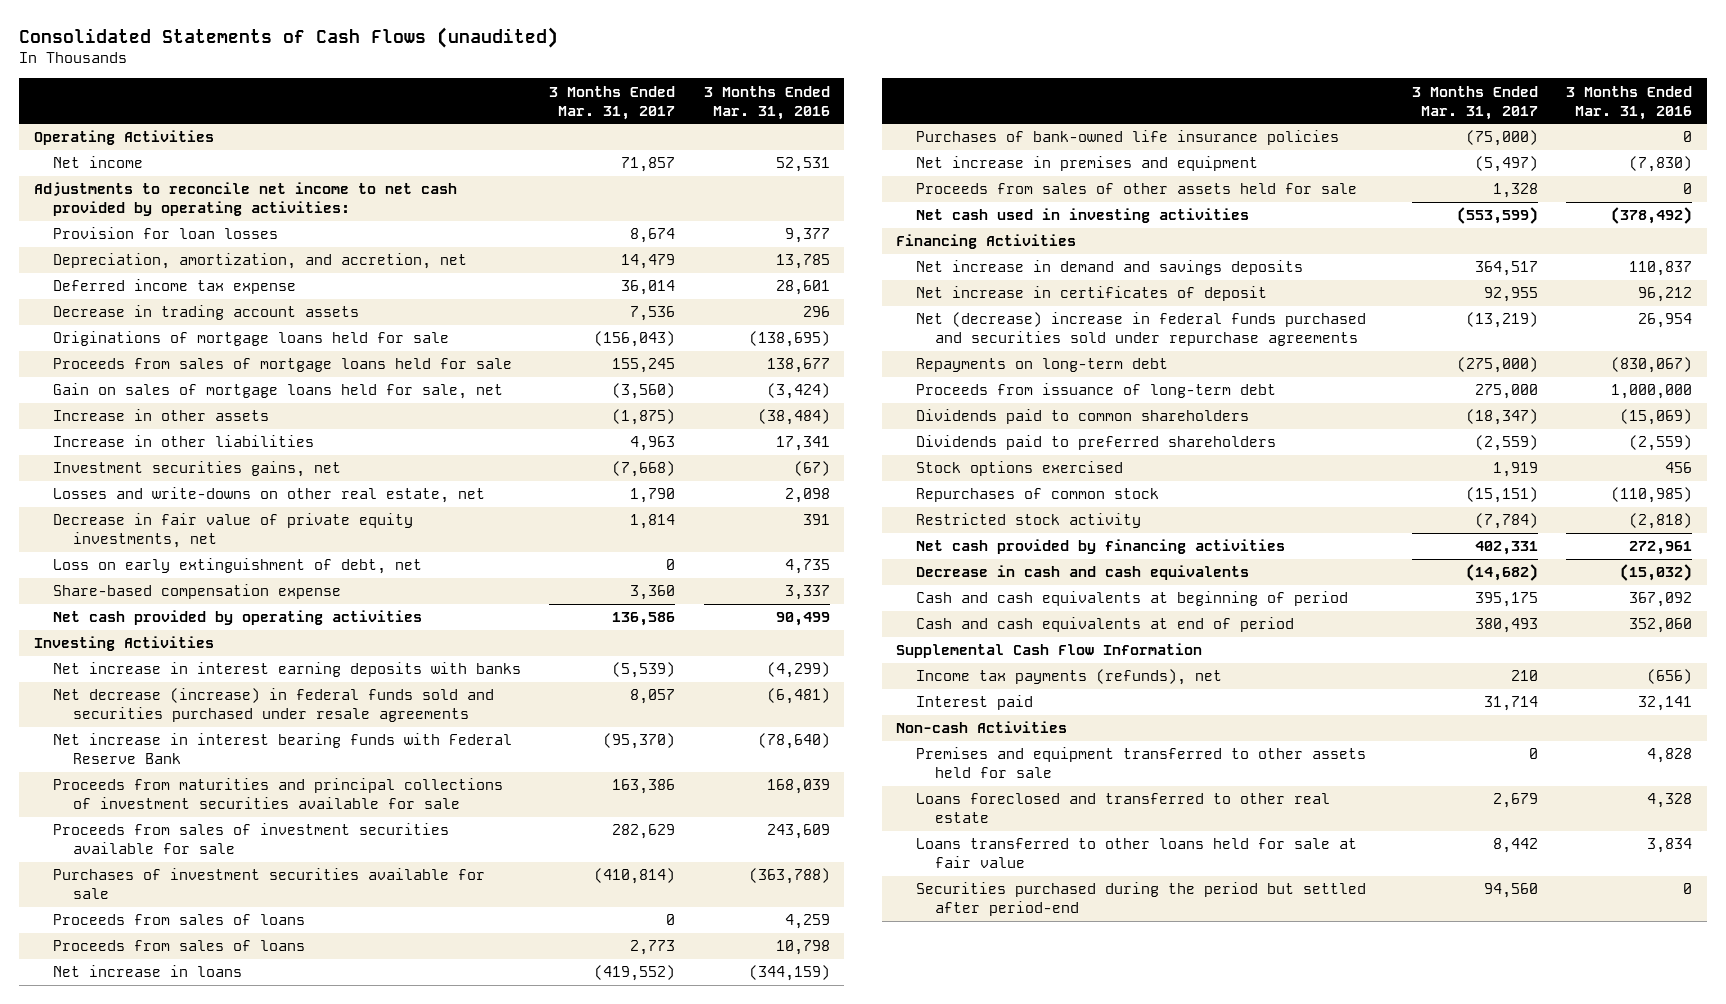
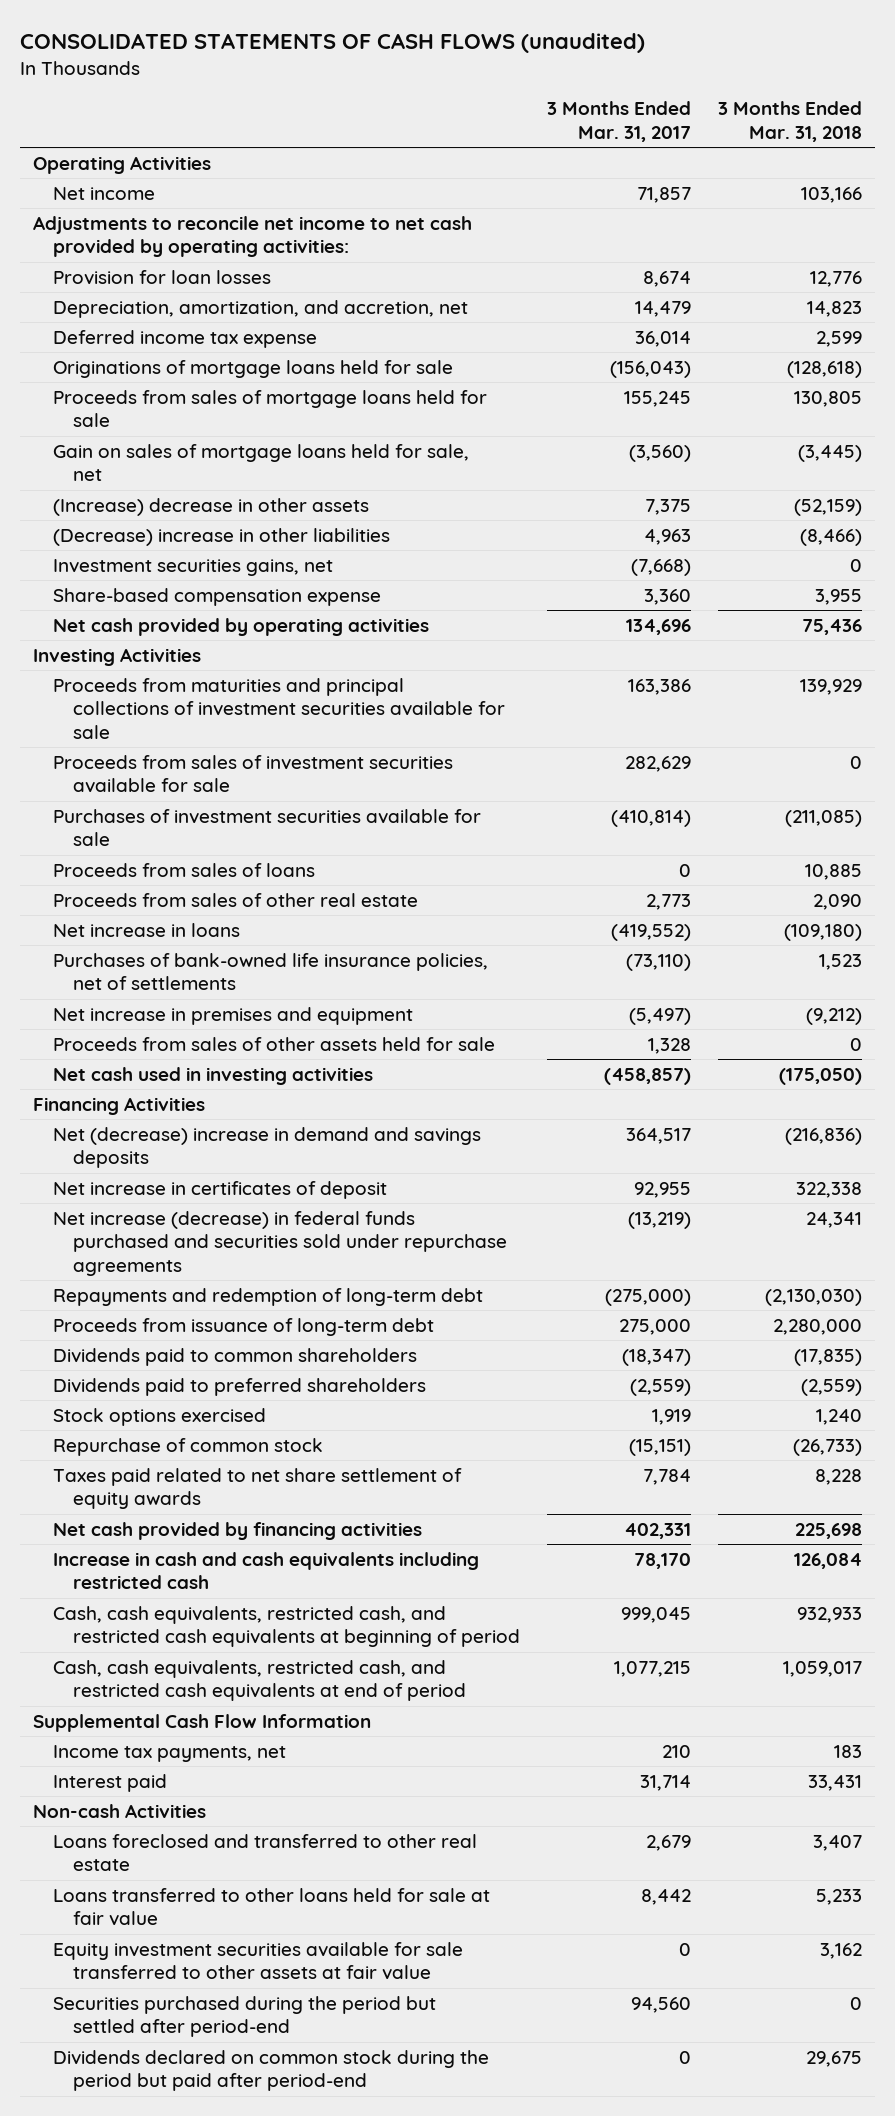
- Consolidated Statements of Cash Flows (unaudited)
+ CONSOLIDATED STATEMENTS OF CASH FLOWS (unaudited)
- | 3 Months Ended Mar. 31, 2017 | 3 Months Ended Mar. 31, 2016
+ | 3 Months Ended Mar. 31, 2017 | 3 Months Ended Mar. 31, 2018
- Decrease in trading account assets | 7,536 | 296
- Increase in other assets | (1,875) | (38,484)
- Increase in other liabilities | 4,963 | 17,341
+ (Increase) decrease in other assets | 7,375 | (52,159)
+ (Decrease) increase in other liabilities | 4,963 | (8,466)
- Losses and write-downs on other real estate, net | 1,790 | 2,098
- Decrease in fair value of private equity investments, net | 1,814 | 391
- Loss on early extinguishment of debt, net | 0 | 4,735
- Net cash provided by operating activities | 136,586 | 90,499
+ Net cash provided by operating activities | 134,696 | 75,436
- Net increase in interest earning deposits with banks | (5,539) | (4,299)
- Net decrease (increase) in federal funds sold and securities purchased under resale agreements | 8,057 | (6,481)
- Net increase in interest bearing funds with Federal Reserve Bank | (95,370) | (78,640)
- Proceeds from sales of loans | 2,773 | 10,798
+ Proceeds from sales of other real estate | 2,773 | 2,090
- Purchases of bank-owned life insurance policies | (75,000) | 0
+ Purchases of bank-owned life insurance policies, net of settlements | (73,110) | 1,523
- Net cash used in investing activities | (553,599) | (378,492)
+ Net cash used in investing activities | (458,857) | (175,050)
- Net increase in demand and savings deposits | 364,517 | 110,837
+ Net (decrease) increase in demand and savings deposits | 364,517 | (216,836)
- Net (decrease) increase in federal funds purchased and securities sold under repurchase agreements | (13,219) | 26,954
- Repayments on long-term debt | (275,000) | (830,067)
+ Net increase (decrease) in federal funds purchased and securities sold under repurchase agreements | (13,219) | 24,341
+ Repayments and redemption of long-term debt | (275,000) | (2,130,030)
- Repurchases of common stock | (15,151) | (110,985)
- Restricted stock activity | (7,784) | (2,818)
+ Repurchase of common stock | (15,151) | (26,733)
+ Taxes paid related to net share settlement of equity awards | 7,784 | 8,228
- Decrease in cash and cash equivalents | (14,682) | (15,032)
- Cash and cash equivalents at beginning of period | 395,175 | 367,092
- Cash and cash equivalents at end of period | 380,493 | 352,060
+ Increase in cash and cash equivalents including restricted cash | 78,170 | 126,084
+ Cash, cash equivalents, restricted cash, and restricted cash equivalents at beginning of period | 999,045 | 932,933
+ Cash, cash equivalents, restricted cash, and restricted cash equivalents at end of period | 1,077,215 | 1,059,017
- Income tax payments (refunds), net | 210 | (656)
+ Income tax payments, net | 210 | 183
- Premises and equipment transferred to other assets held for sale | 0 | 4,828
+ Equity investment securities available for sale transferred to other assets at fair value | 0 | 3,162
+ Dividends declared on common stock during the period but paid after period-end | 0 | 29,675

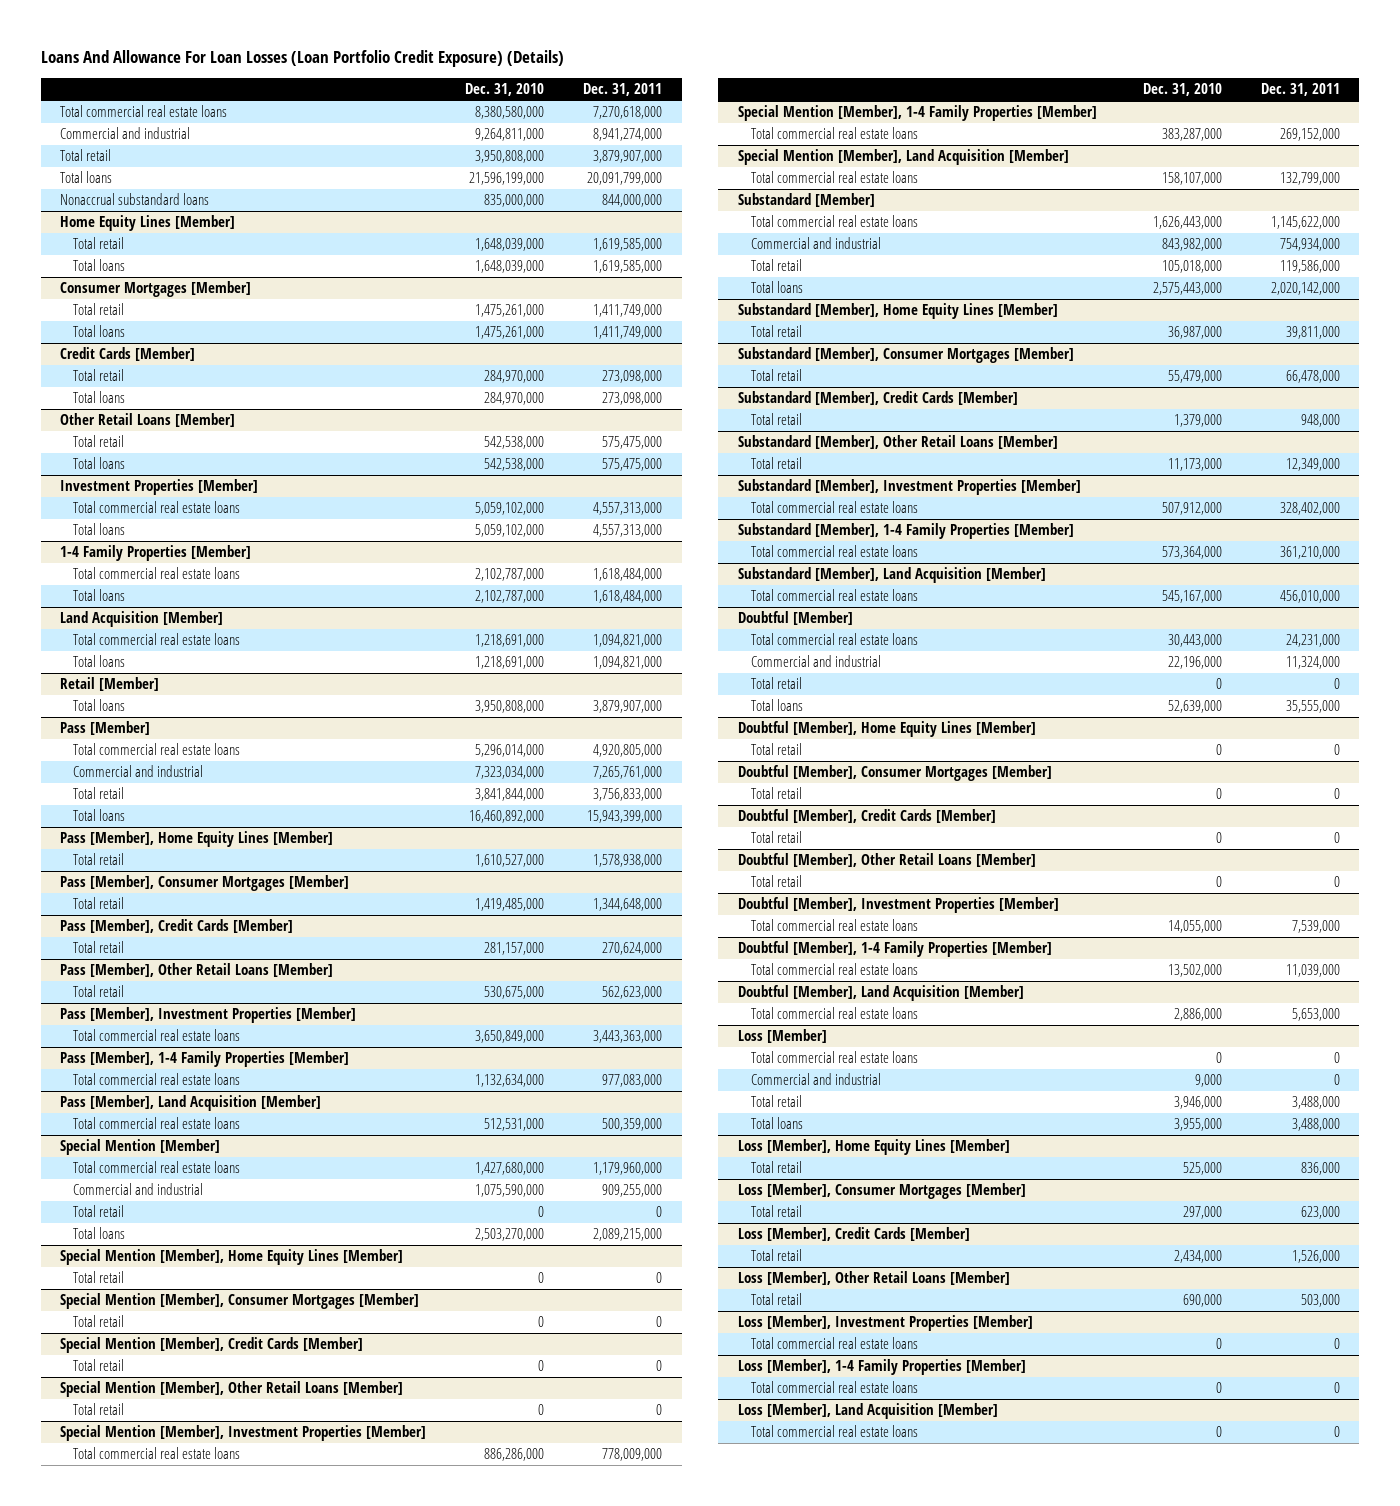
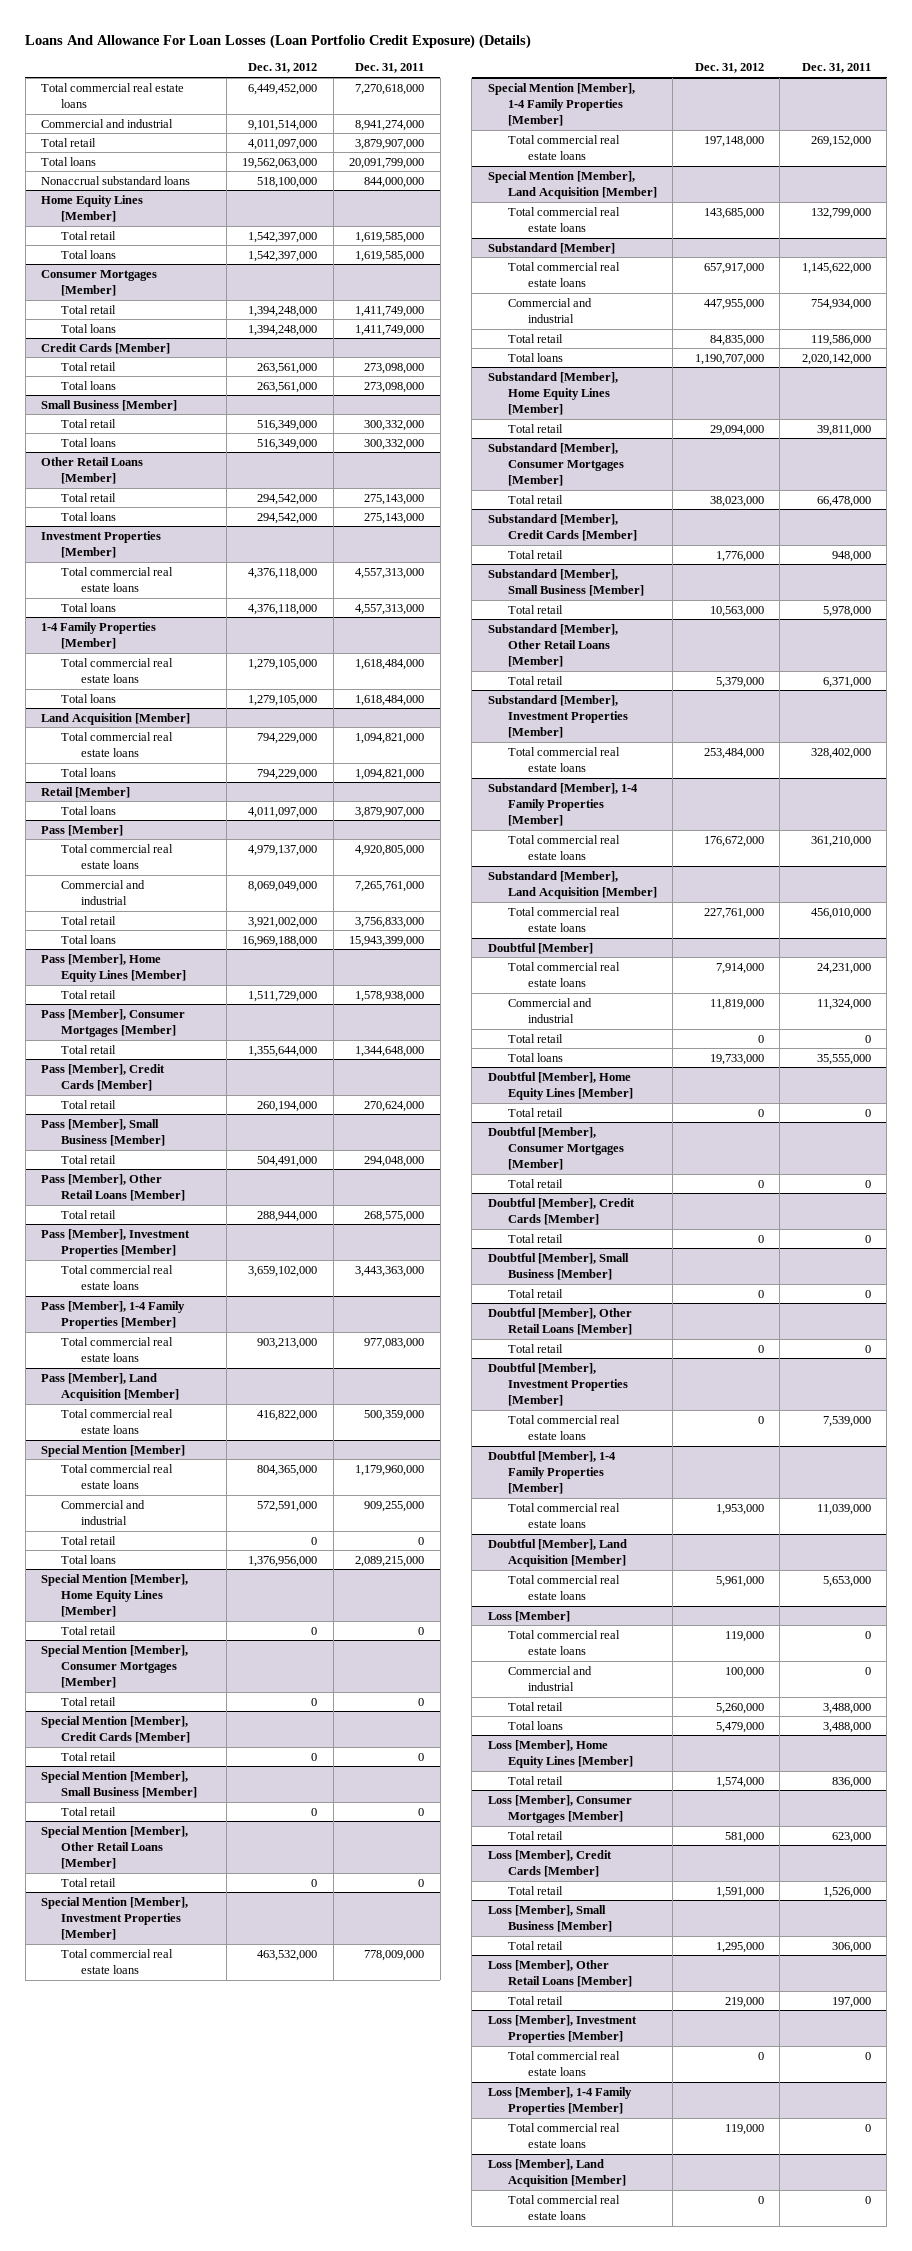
- | Dec. 31, 2010 | Dec. 31, 2011
+ | Dec. 31, 2012 | Dec. 31, 2011
+ Small Business [Member]
+ Total retail | 516,349,000 | 300,332,000
+ Total loans | 516,349,000 | 300,332,000
@ Other Retail Loans [Member]
- Total retail | 542,538,000 | 575,475,000
- Total loans | 542,538,000 | 575,475,000
+ Total retail | 294,542,000 | 275,143,000
+ Total loans | 294,542,000 | 275,143,000
+ Pass [Member], Small Business [Member]
+ Total retail | 504,491,000 | 294,048,000
@ Pass [Member], Other Retail Loans [Member]
- Total retail | 530,675,000 | 562,623,000
+ Total retail | 288,944,000 | 268,575,000
+ Special Mention [Member], Small Business [Member]
+ Total retail | 0 | 0
+ Substandard [Member], Small Business [Member]
+ Total retail | 10,563,000 | 5,978,000
@ Substandard [Member], Other Retail Loans [Member]
- Total retail | 11,173,000 | 12,349,000
+ Total retail | 5,379,000 | 6,371,000
+ Doubtful [Member], Small Business [Member]
+ Total retail | 0 | 0
+ Loss [Member], Small Business [Member]
+ Total retail | 1,295,000 | 306,000
@ Loss [Member], Other Retail Loans [Member]
- Total retail | 690,000 | 503,000
+ Total retail | 219,000 | 197,000

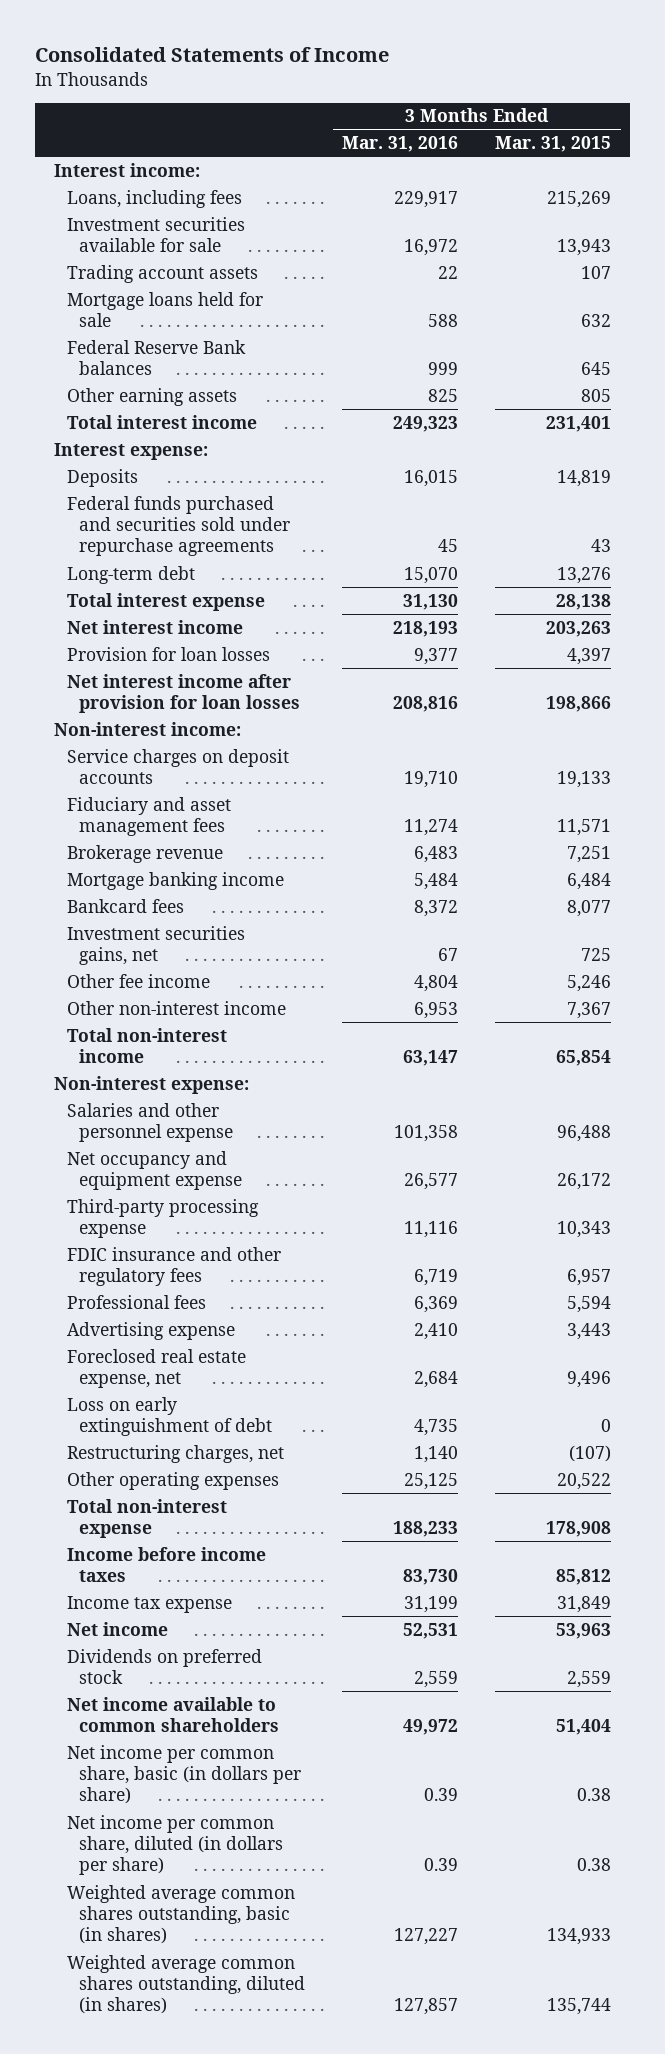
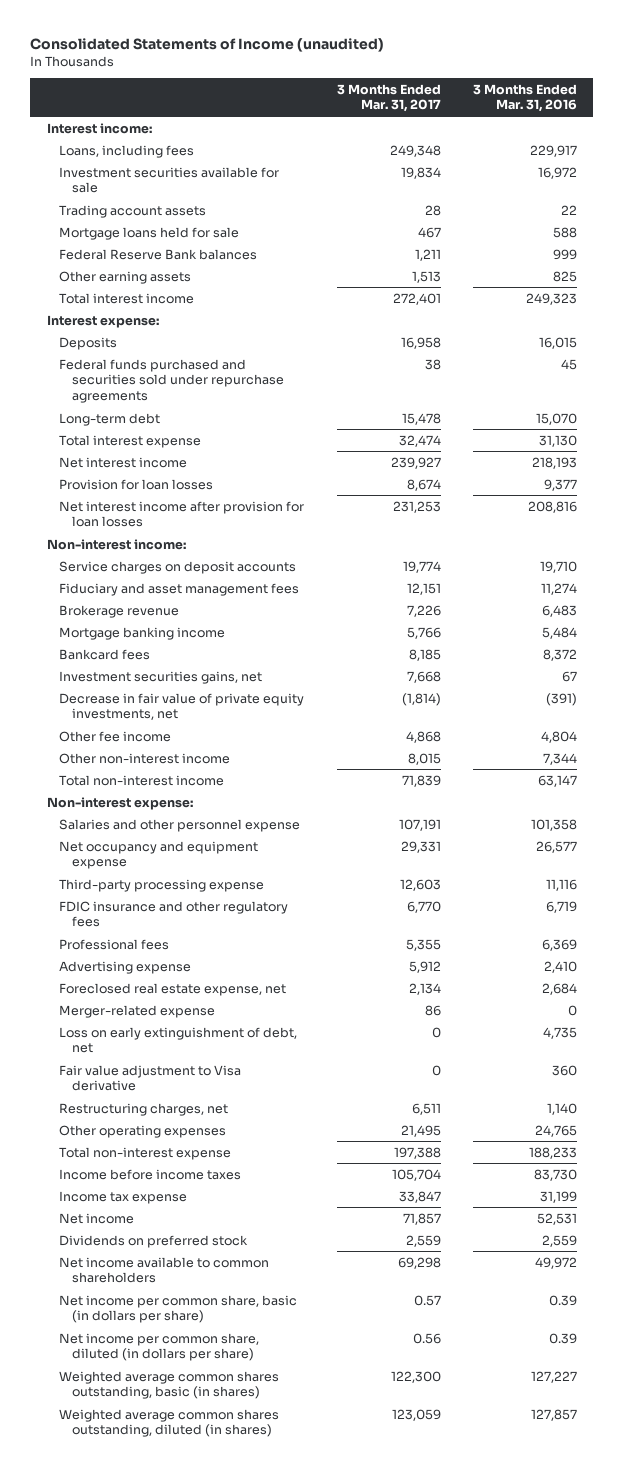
- Consolidated Statements of Income
+ Consolidated Statements of Income (unaudited)
- | 3 Months Ended Mar. 31, 2016 | 3 Months Ended Mar. 31, 2015
+ | 3 Months Ended Mar. 31, 2017 | 3 Months Ended Mar. 31, 2016
+ Decrease in fair value of private equity investments, net | (1,814) | (391)
- Other non-interest income | 6,953 | 7,367
+ Other non-interest income | 8,015 | 7,344
- Loss on early extinguishment of debt | 4,735 | 0
+ Merger-related expense | 86 | 0
+ Loss on early extinguishment of debt, net | 0 | 4,735
+ Fair value adjustment to Visa derivative | 0 | 360
- Other operating expenses | 25,125 | 20,522
+ Other operating expenses | 21,495 | 24,765

